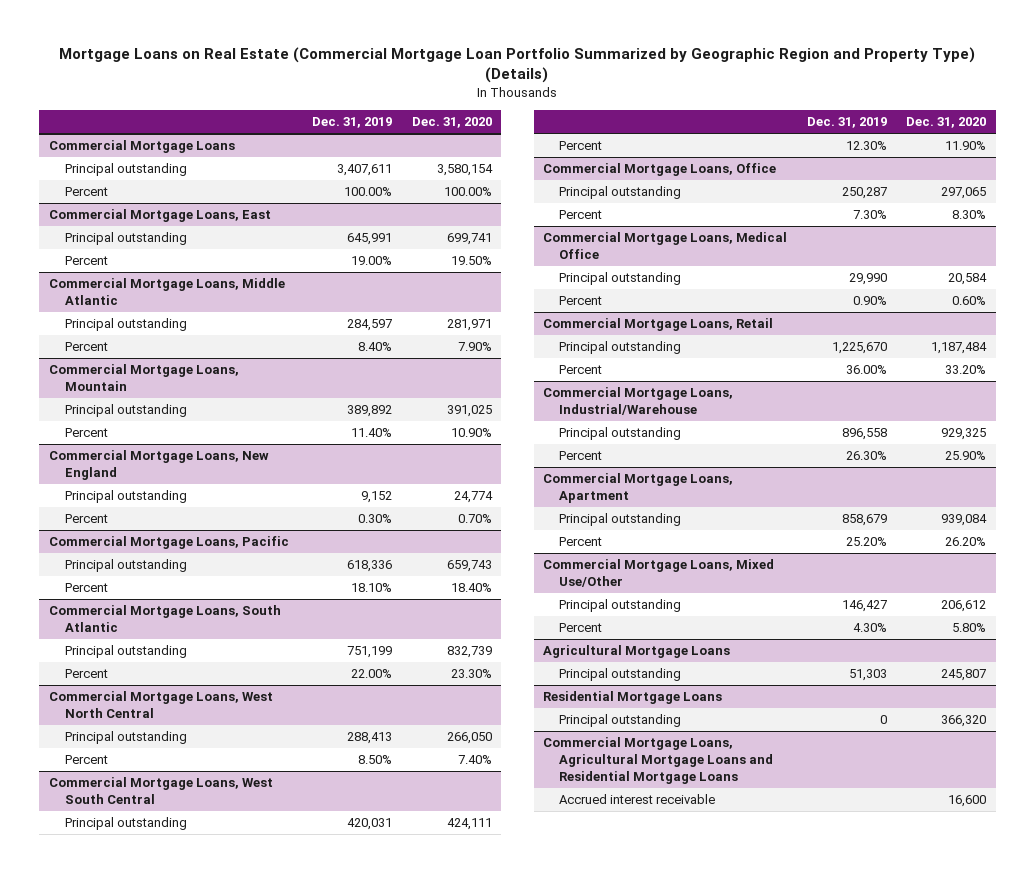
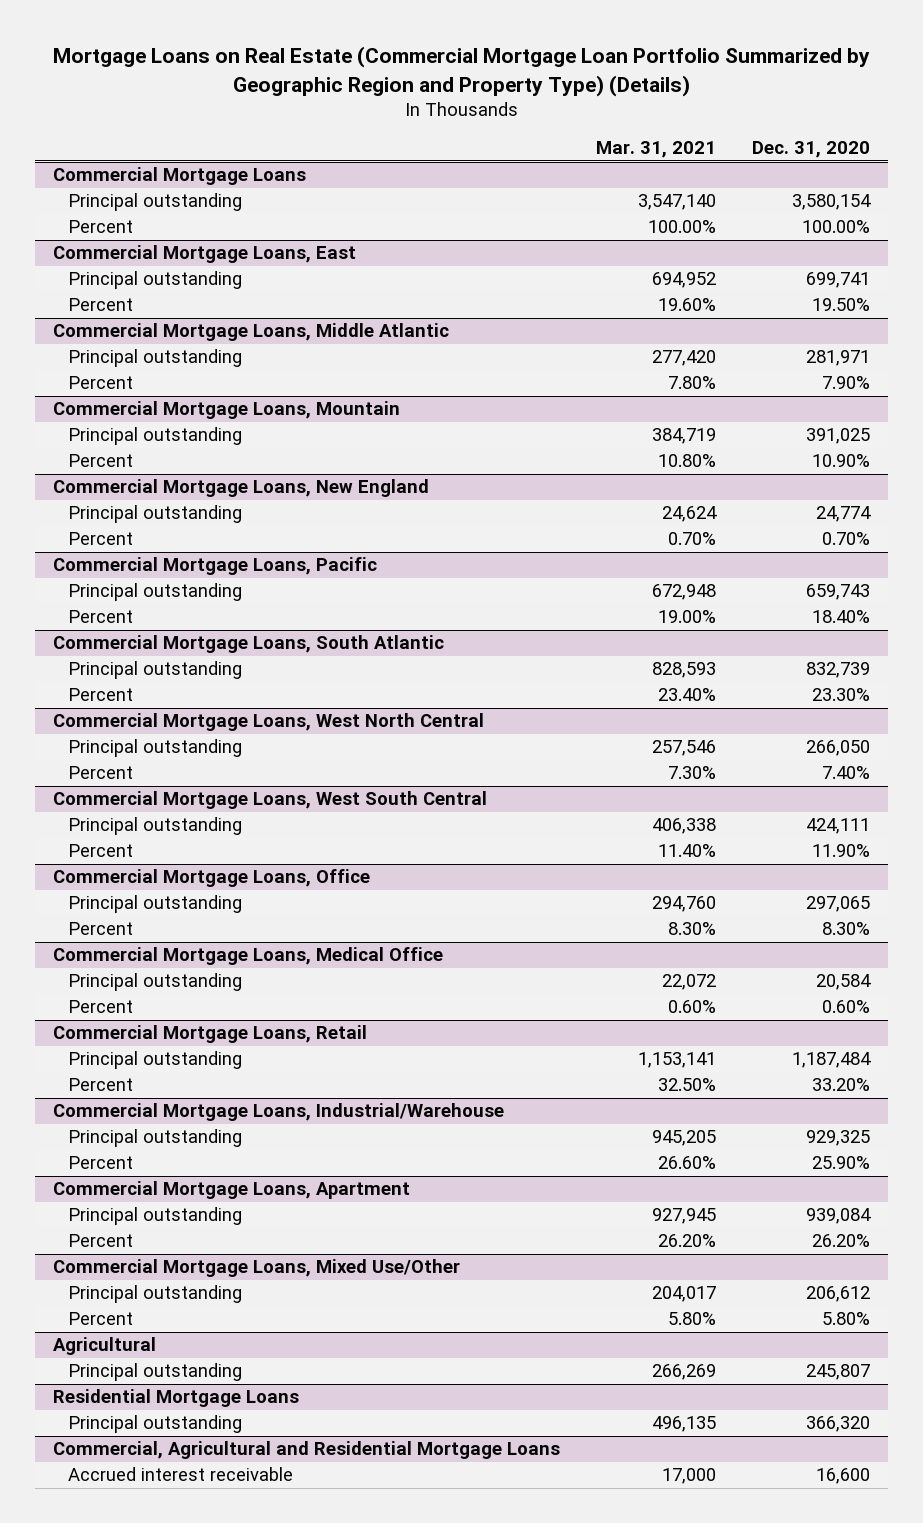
- | Dec. 31, 2019 | Dec. 31, 2020
+ | Mar. 31, 2021 | Dec. 31, 2020
- Agricultural Mortgage Loans
+ Agricultural
- Commercial Mortgage Loans, Agricultural Mortgage Loans and Residential Mortgage Loans
+ Commercial, Agricultural and Residential Mortgage Loans

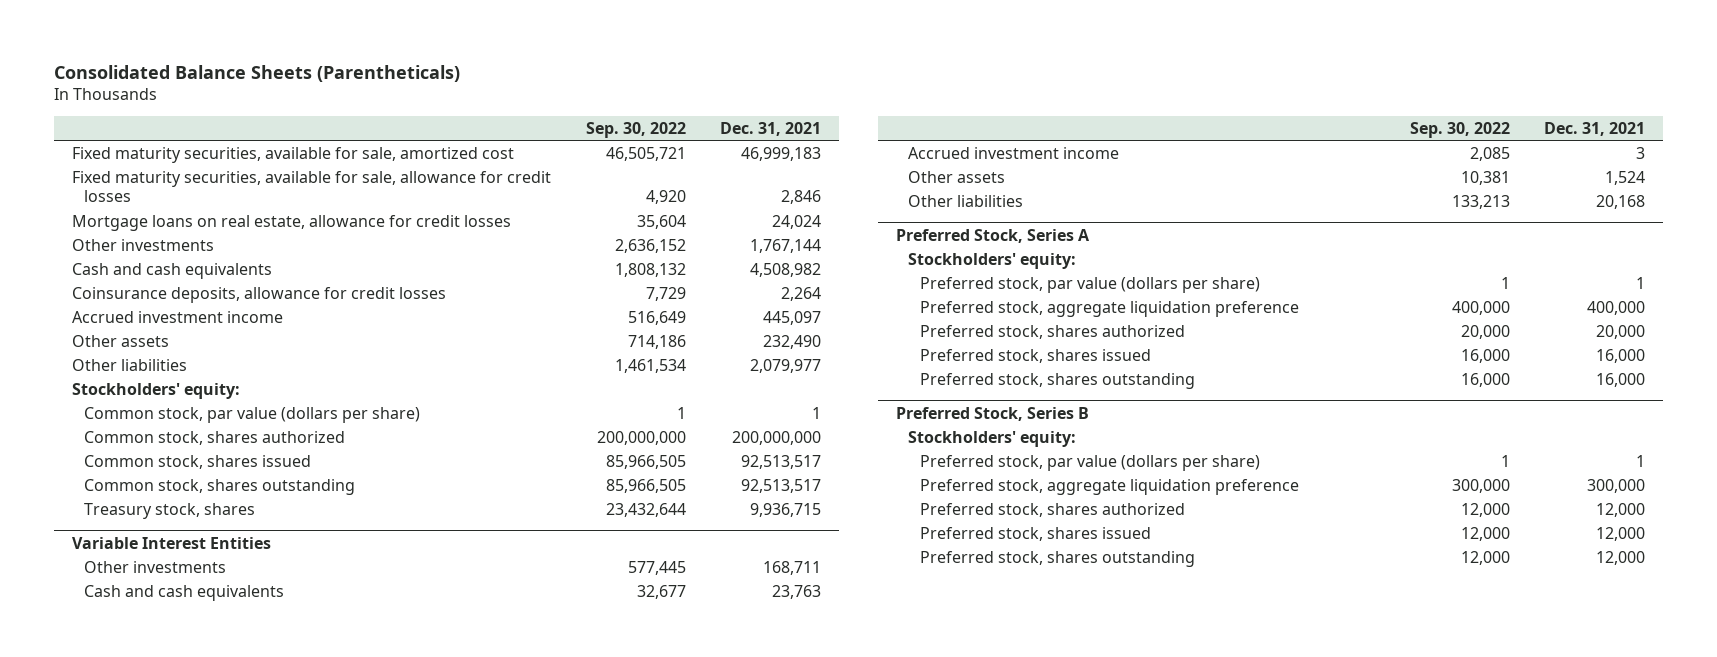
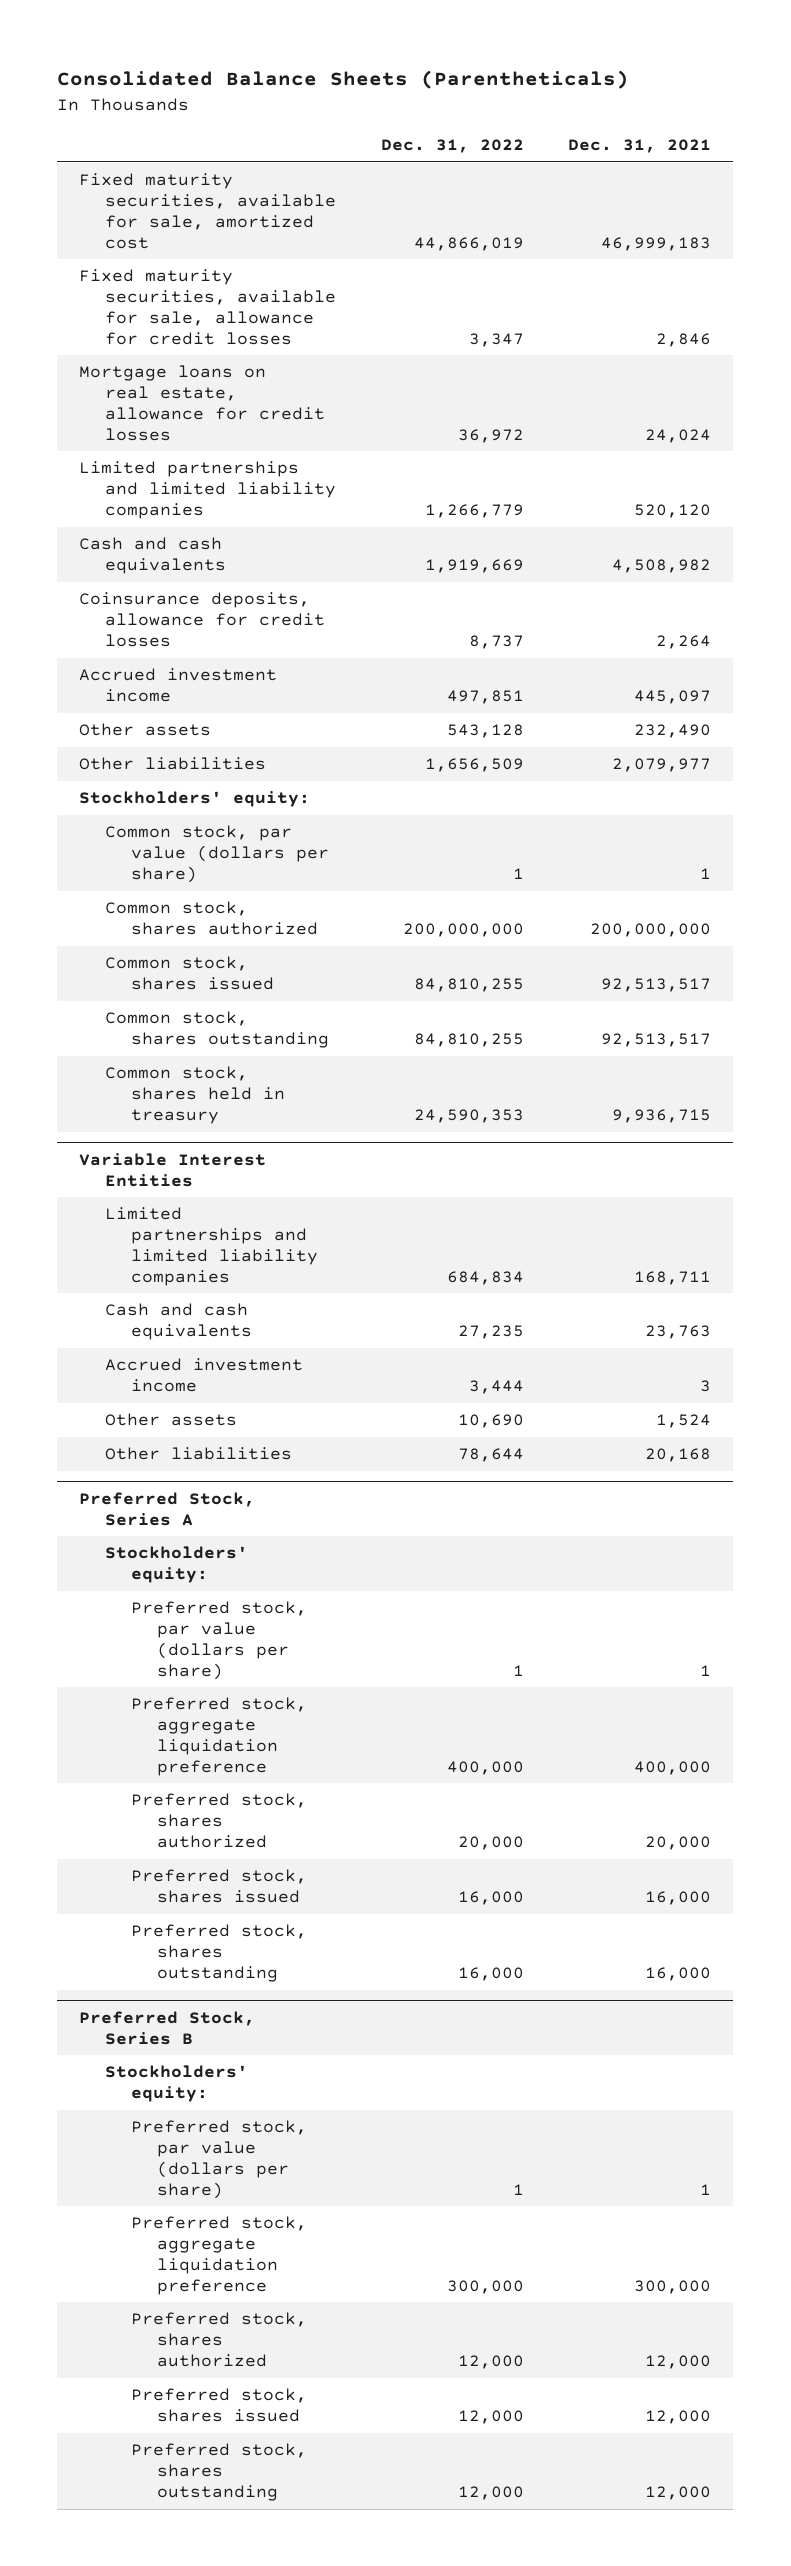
- | Sep. 30, 2022 | Dec. 31, 2021
+ | Dec. 31, 2022 | Dec. 31, 2021
- Other investments | 2,636,152 | 1,767,144
+ Limited partnerships and limited liability companies | 1,266,779 | 520,120
- Treasury stock, shares | 23,432,644 | 9,936,715
+ Common stock, shares held in treasury | 24,590,353 | 9,936,715
@ Variable Interest Entities
- Other investments | 577,445 | 168,711
+ Limited partnerships and limited liability companies | 684,834 | 168,711

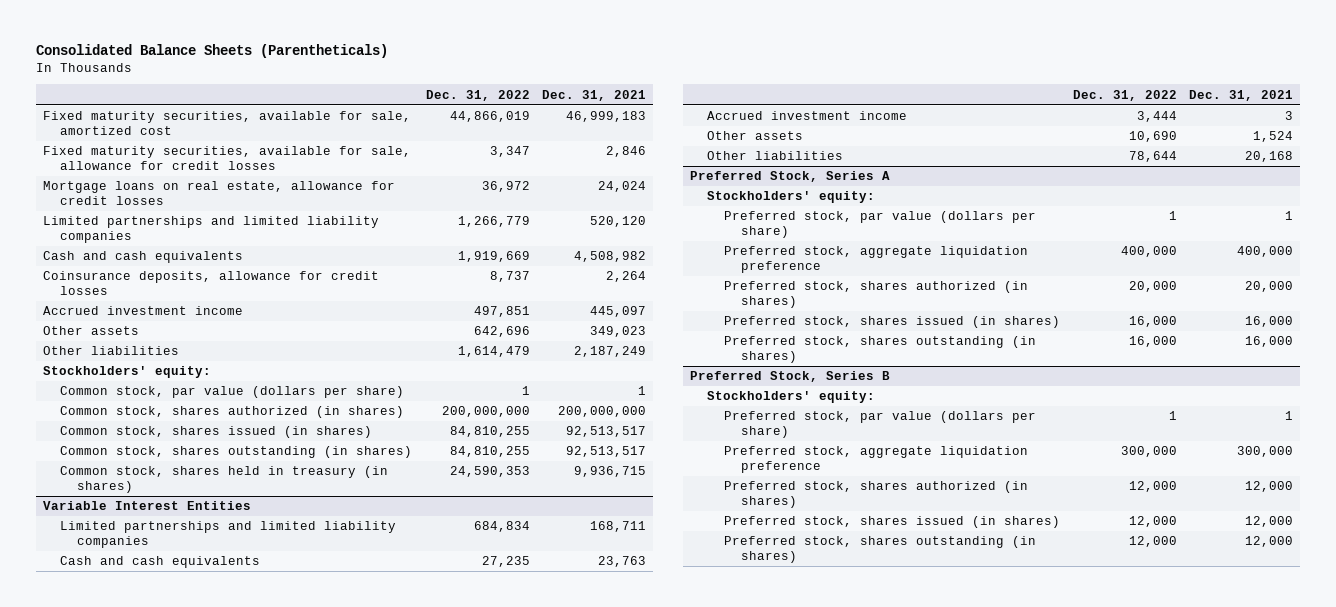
- Other assets | 543,128 | 232,490
- Other liabilities | 1,656,509 | 2,079,977
+ Other assets | 642,696 | 349,023
+ Other liabilities | 1,614,479 | 2,187,249
- Common stock, shares authorized | 200,000,000 | 200,000,000
- Common stock, shares issued | 84,810,255 | 92,513,517
- Common stock, shares outstanding | 84,810,255 | 92,513,517
- Common stock, shares held in treasury | 24,590,353 | 9,936,715
+ Common stock, shares authorized (in shares) | 200,000,000 | 200,000,000
+ Common stock, shares issued (in shares) | 84,810,255 | 92,513,517
+ Common stock, shares outstanding (in shares) | 84,810,255 | 92,513,517
+ Common stock, shares held in treasury (in shares) | 24,590,353 | 9,936,715
@ Preferred Stock, Series A
- Preferred stock, shares authorized | 20,000 | 20,000
- Preferred stock, shares issued | 16,000 | 16,000
- Preferred stock, shares outstanding | 16,000 | 16,000
+ Preferred stock, shares authorized (in shares) | 20,000 | 20,000
+ Preferred stock, shares issued (in shares) | 16,000 | 16,000
+ Preferred stock, shares outstanding (in shares) | 16,000 | 16,000
@ Preferred Stock, Series B
- Preferred stock, shares authorized | 12,000 | 12,000
- Preferred stock, shares issued | 12,000 | 12,000
- Preferred stock, shares outstanding | 12,000 | 12,000
+ Preferred stock, shares authorized (in shares) | 12,000 | 12,000
+ Preferred stock, shares issued (in shares) | 12,000 | 12,000
+ Preferred stock, shares outstanding (in shares) | 12,000 | 12,000

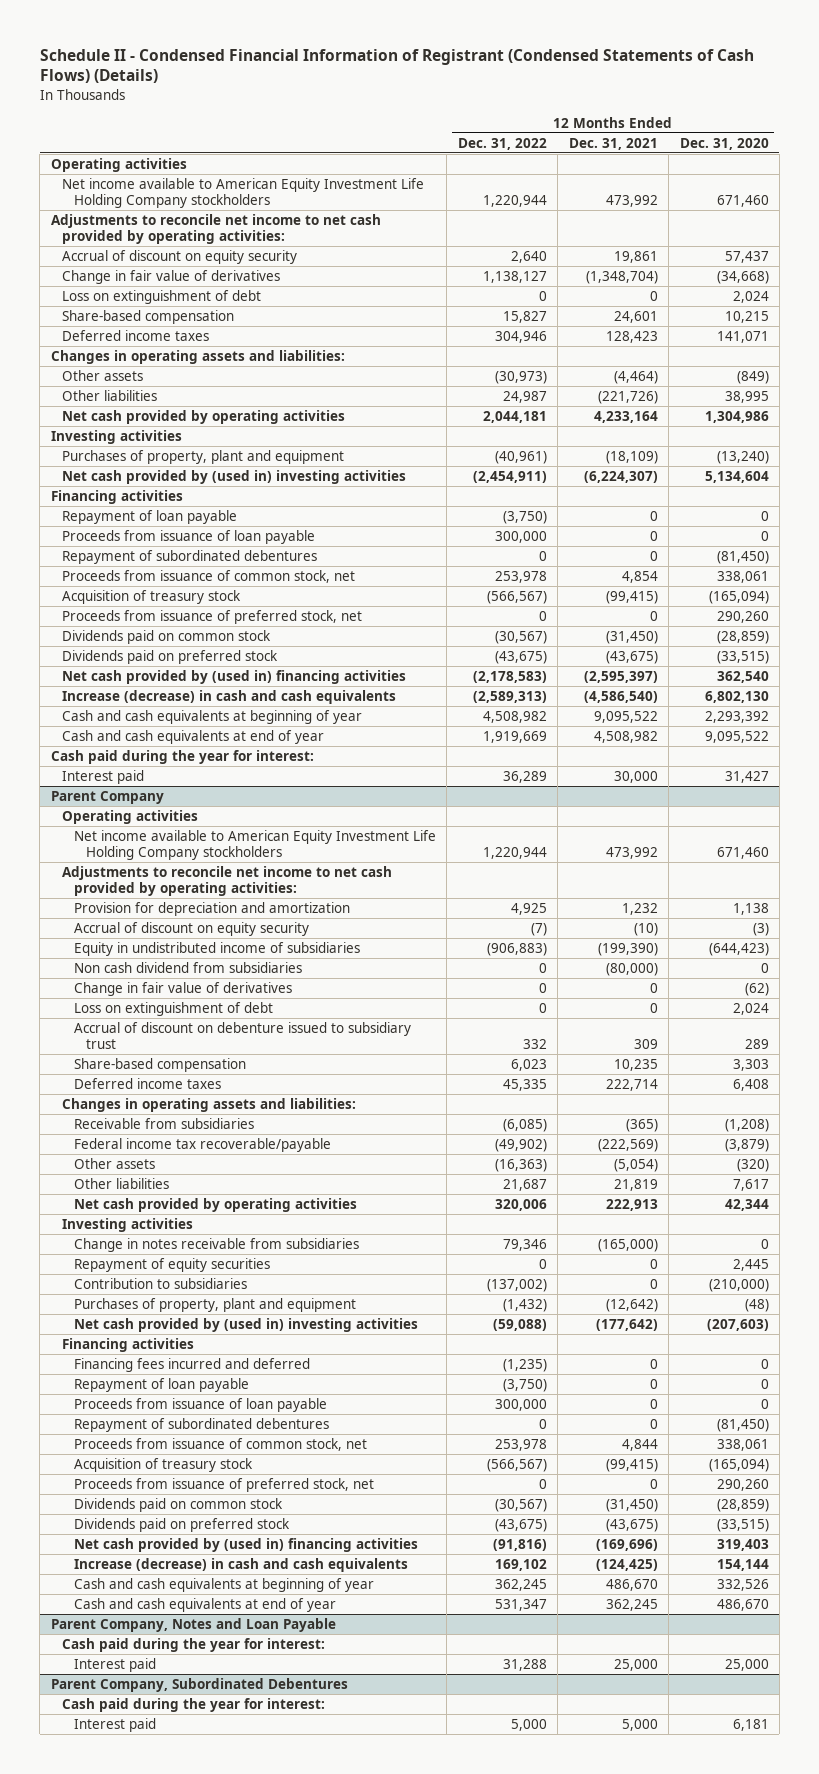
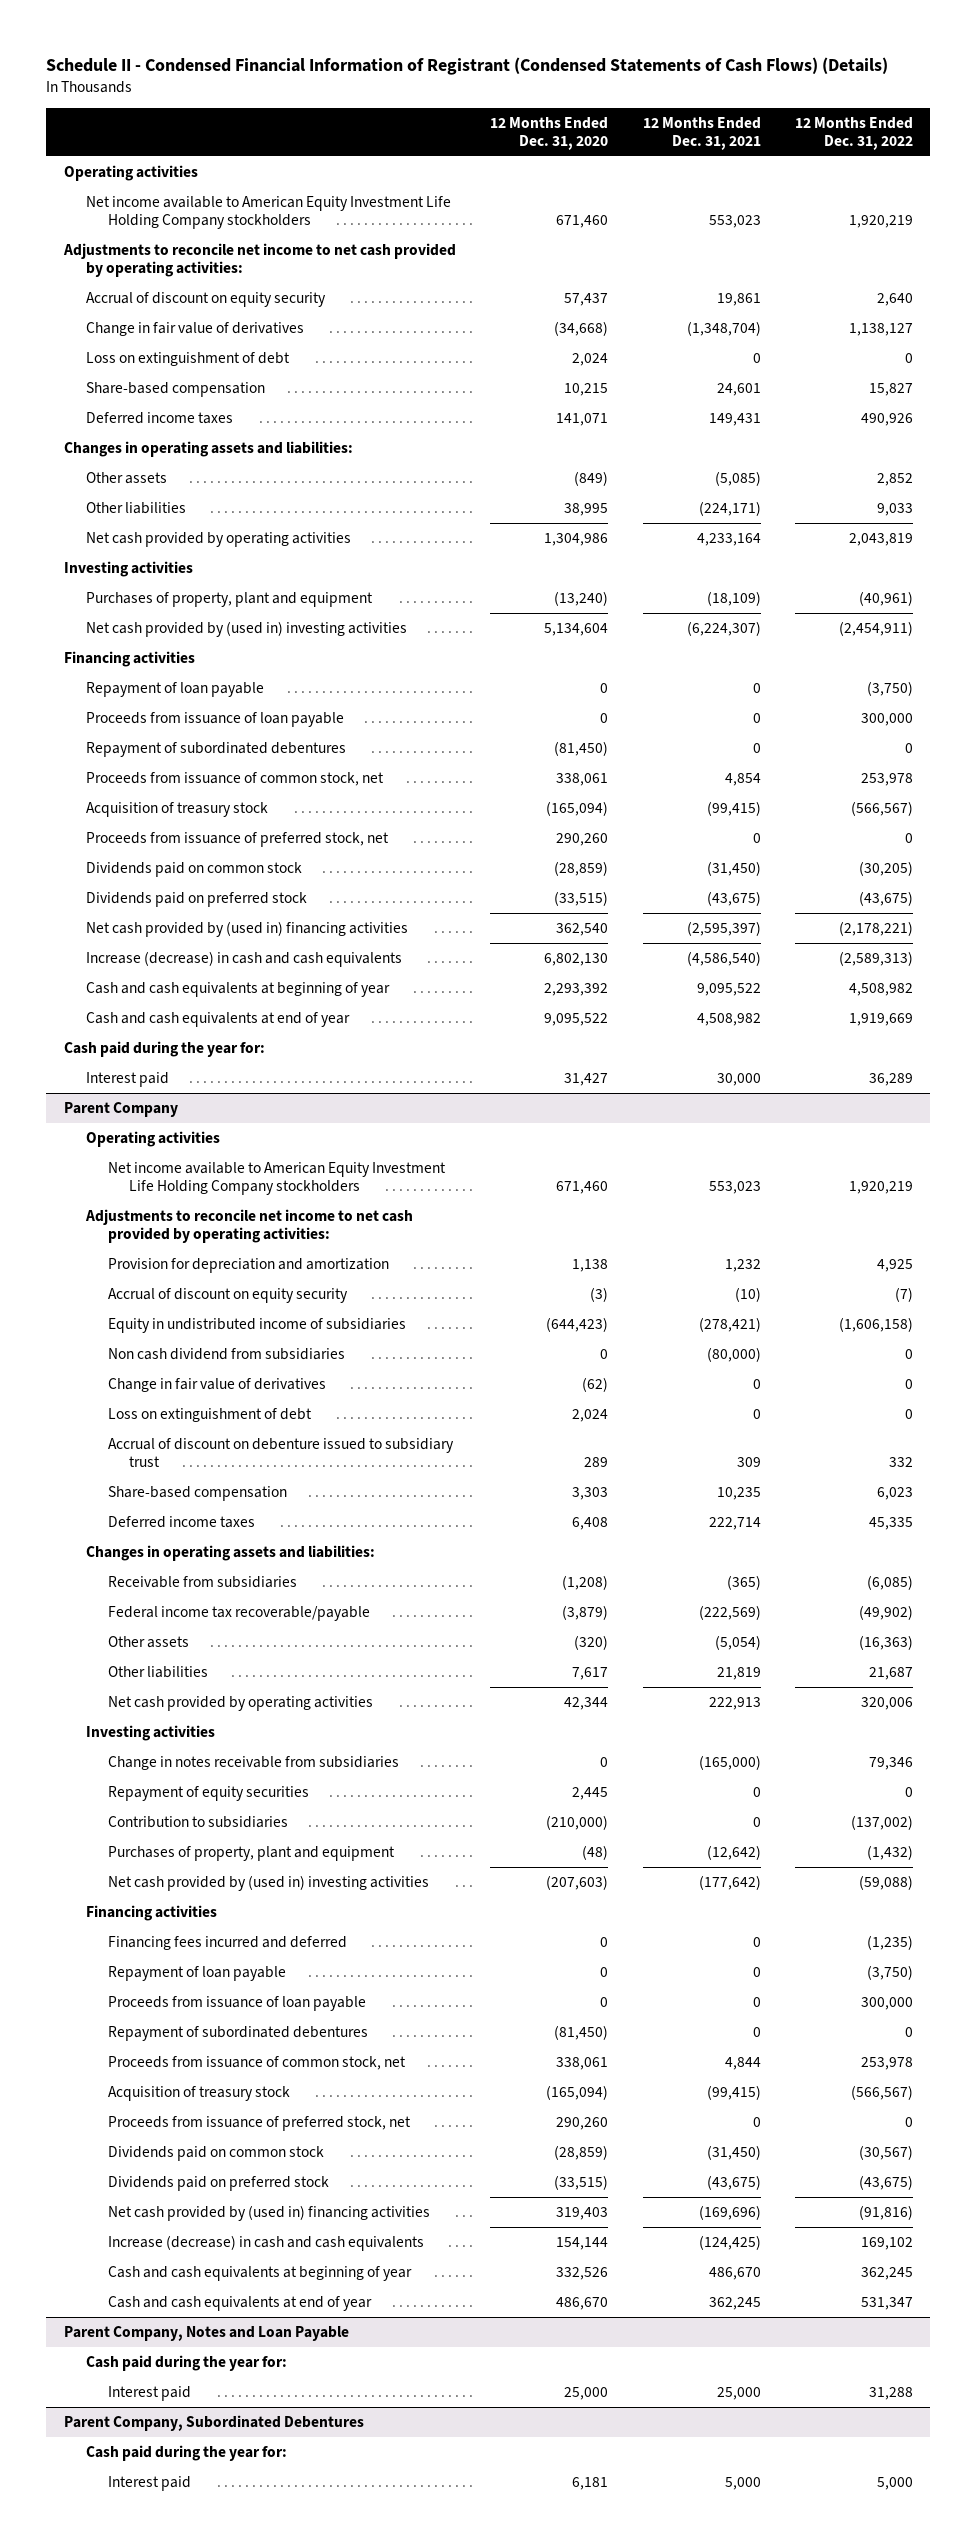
- | 12 Months Ended Dec. 31, 2022 | 12 Months Ended Dec. 31, 2021 | 12 Months Ended Dec. 31, 2020
+ | 12 Months Ended Dec. 31, 2020 | 12 Months Ended Dec. 31, 2021 | 12 Months Ended Dec. 31, 2022
- Net income available to American Equity Investment Life Holding Company stockholders | 1,220,944 | 473,992 | 671,460
+ Net income available to American Equity Investment Life Holding Company stockholders | 671,460 | 553,023 | 1,920,219
- Deferred income taxes | 304,946 | 128,423 | 141,071
+ Deferred income taxes | 141,071 | 149,431 | 490,926
- Other assets | (30,973) | (4,464) | (849)
- Other liabilities | 24,987 | (221,726) | 38,995
- Net cash provided by operating activities | 2,044,181 | 4,233,164 | 1,304,986
+ Other assets | (849) | (5,085) | 2,852
+ Other liabilities | 38,995 | (224,171) | 9,033
+ Net cash provided by operating activities | 1,304,986 | 4,233,164 | 2,043,819
- Dividends paid on common stock | (30,567) | (31,450) | (28,859)
+ Dividends paid on common stock | (28,859) | (31,450) | (30,205)
- Net cash provided by (used in) financing activities | (2,178,583) | (2,595,397) | 362,540
+ Net cash provided by (used in) financing activities | 362,540 | (2,595,397) | (2,178,221)
- Cash paid during the year for interest:
+ Cash paid during the year for:
@ Parent Company
- Net income available to American Equity Investment Life Holding Company stockholders | 1,220,944 | 473,992 | 671,460
+ Net income available to American Equity Investment Life Holding Company stockholders | 671,460 | 553,023 | 1,920,219
- Equity in undistributed income of subsidiaries | (906,883) | (199,390) | (644,423)
+ Equity in undistributed income of subsidiaries | (644,423) | (278,421) | (1,606,158)
@ Parent Company, Notes and Loan Payable
- Cash paid during the year for interest:
+ Cash paid during the year for:
@ Parent Company, Subordinated Debentures
- Cash paid during the year for interest:
+ Cash paid during the year for:

